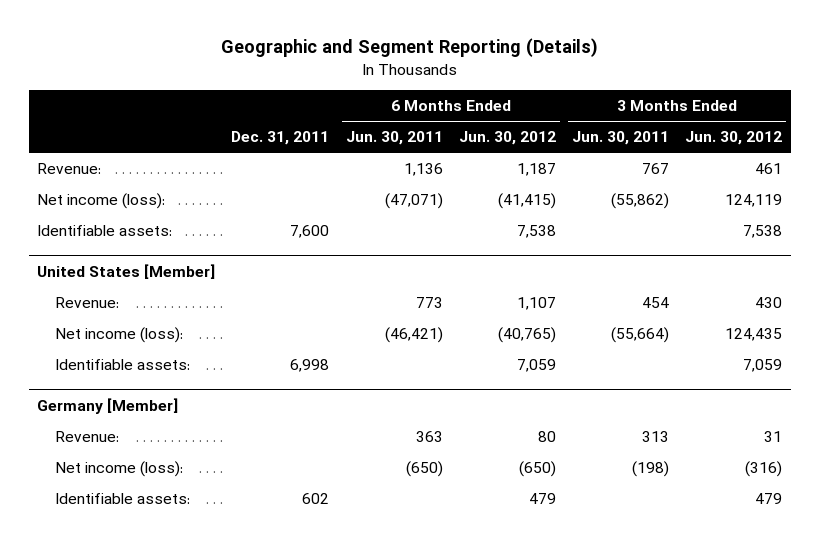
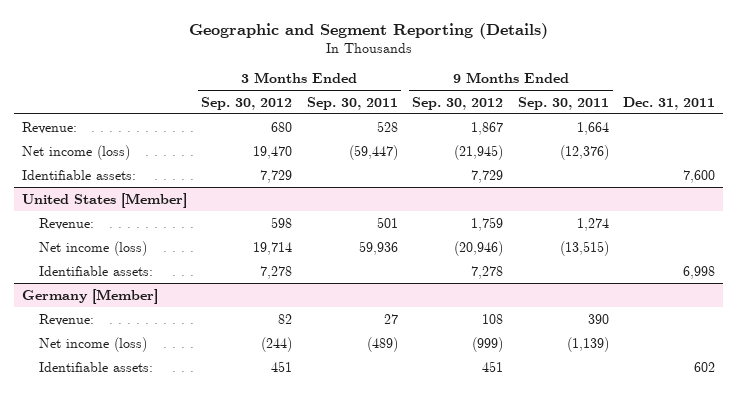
- | Dec. 31, 2011 | 6 Months Ended Jun. 30, 2011 | 6 Months Ended Jun. 30, 2012 | 3 Months Ended Jun. 30, 2011 | 3 Months Ended Jun. 30, 2012
+ | 3 Months Ended Sep. 30, 2012 | 3 Months Ended Sep. 30, 2011 | 9 Months Ended Sep. 30, 2012 | 9 Months Ended Sep. 30, 2011 | Dec. 31, 2011
- Net income (loss): | | (47,071) | (41,415) | (55,862) | 124,119
+ Net income (loss) | 19,470 | (59,447) | (21,945) | (12,376) |
@ United States [Member]
- Net income (loss): | | (46,421) | (40,765) | (55,664) | 124,435
+ Net income (loss) | 19,714 | 59,936 | (20,946) | (13,515) |
@ Germany [Member]
- Net income (loss): | | (650) | (650) | (198) | (316)
+ Net income (loss) | (244) | (489) | (999) | (1,139) |

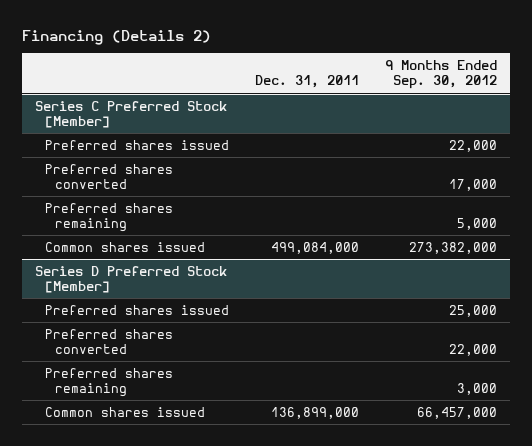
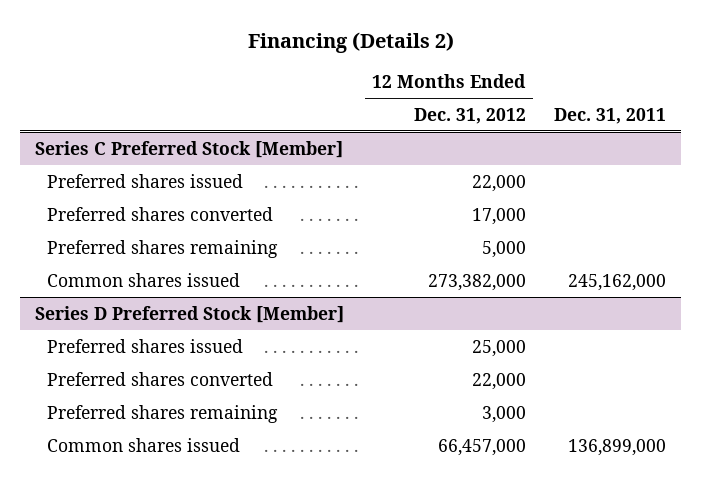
- | Dec. 31, 2011 | 9 Months Ended Sep. 30, 2012
+ | 12 Months Ended Dec. 31, 2012 | Dec. 31, 2011
@ Series C Preferred Stock [Member]
- Common shares issued | 499,084,000 | 273,382,000
+ Common shares issued | 273,382,000 | 245,162,000

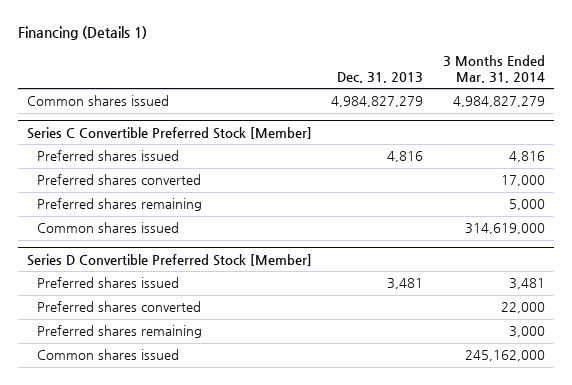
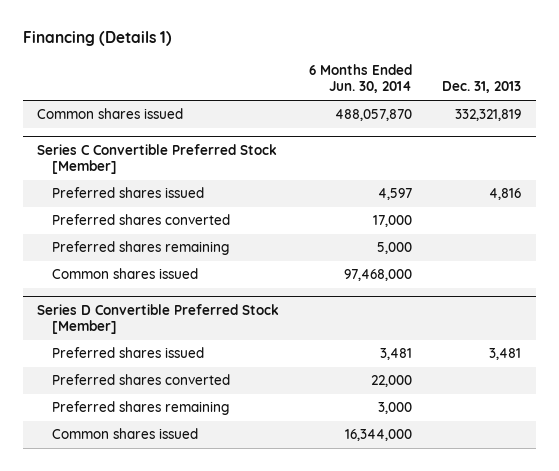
- | Dec. 31, 2013 | 3 Months Ended Mar. 31, 2014
+ | 6 Months Ended Jun. 30, 2014 | Dec. 31, 2013
- Common shares issued | 4,984,827,279 | 4,984,827,279
+ Common shares issued | 488,057,870 | 332,321,819

